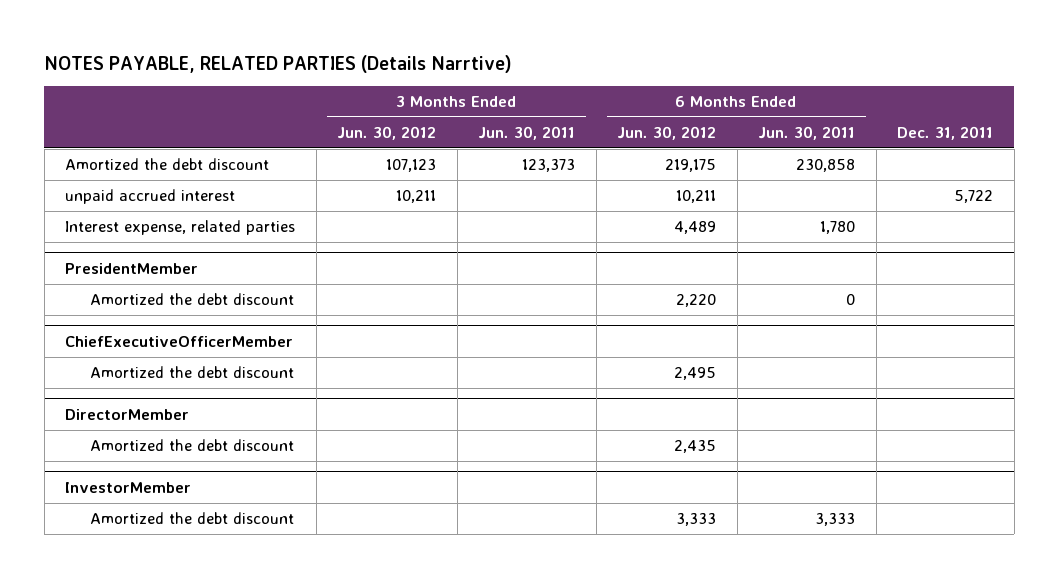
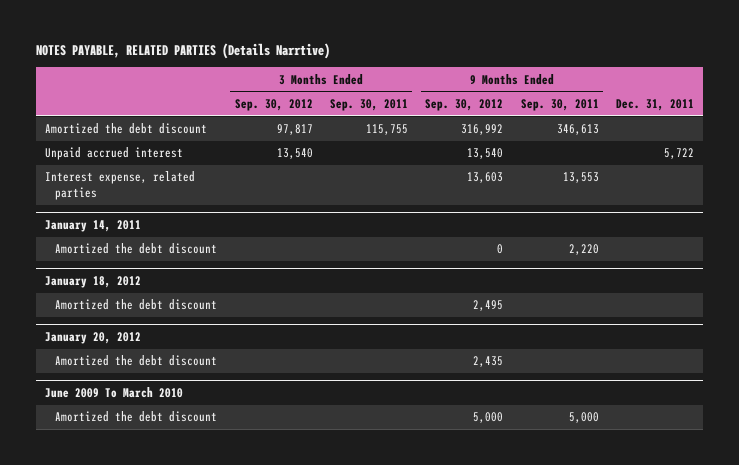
- | 3 Months Ended Jun. 30, 2012 | 3 Months Ended Jun. 30, 2011 | 6 Months Ended Jun. 30, 2012 | 6 Months Ended Jun. 30, 2011 | Dec. 31, 2011
+ | 3 Months Ended Sep. 30, 2012 | 3 Months Ended Sep. 30, 2011 | 9 Months Ended Sep. 30, 2012 | 9 Months Ended Sep. 30, 2011 | Dec. 31, 2011
- unpaid accrued interest | 10,211 | | 10,211 | | 5,722
+ Unpaid accrued interest | 13,540 | | 13,540 | | 5,722
- PresidentMember
- Amortized the debt discount | | | 2,220 | 0 |
- ChiefExecutiveOfficerMember
- Amortized the debt discount | | | 2,495 | |
- DirectorMember
- Amortized the debt discount | | | 2,435 | |
- InvestorMember
- Amortized the debt discount | | | 3,333 | 3,333 |
+ January 14, 2011
+ Amortized the debt discount | | | 0 | 2,220 |
+ January 18, 2012
+ Amortized the debt discount | | | 2,495 | |
+ January 20, 2012
+ Amortized the debt discount | | | 2,435 | |
+ June 2009 To March 2010
+ Amortized the debt discount | | | 5,000 | 5,000 |

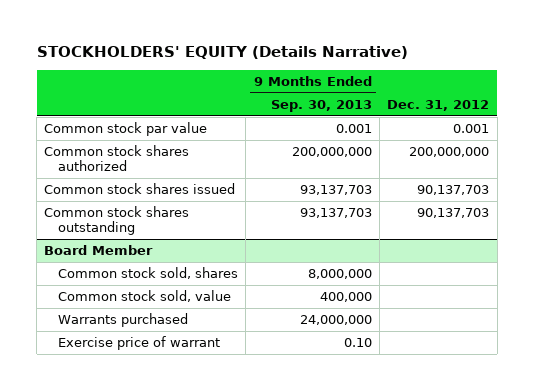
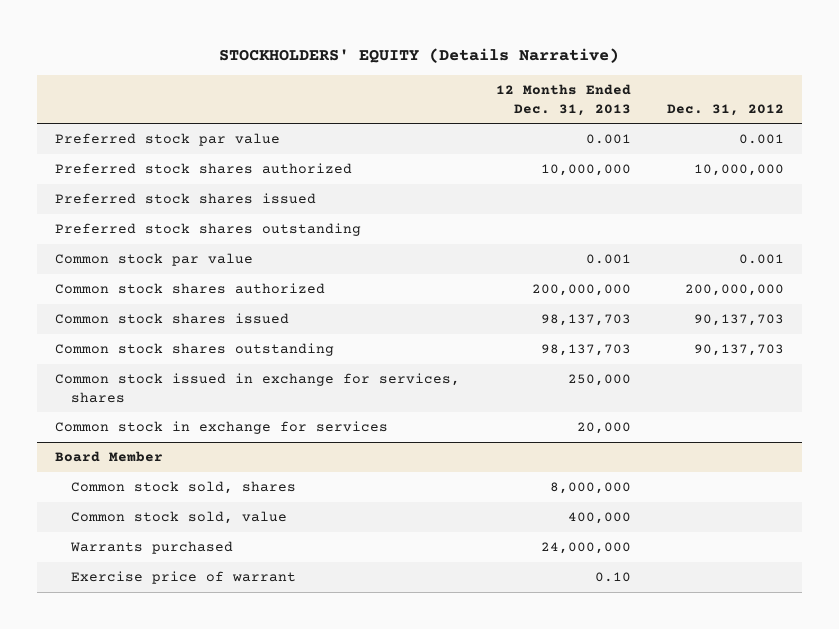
- | 9 Months Ended Sep. 30, 2013 | Dec. 31, 2012
+ | 12 Months Ended Dec. 31, 2013 | Dec. 31, 2012
+ Preferred stock par value | 0.001 | 0.001
+ Preferred stock shares authorized | 10,000,000 | 10,000,000
+ Preferred stock shares issued
+ Preferred stock shares outstanding
+ Common stock issued in exchange for services, shares | 250,000 |
+ Common stock in exchange for services | 20,000 |

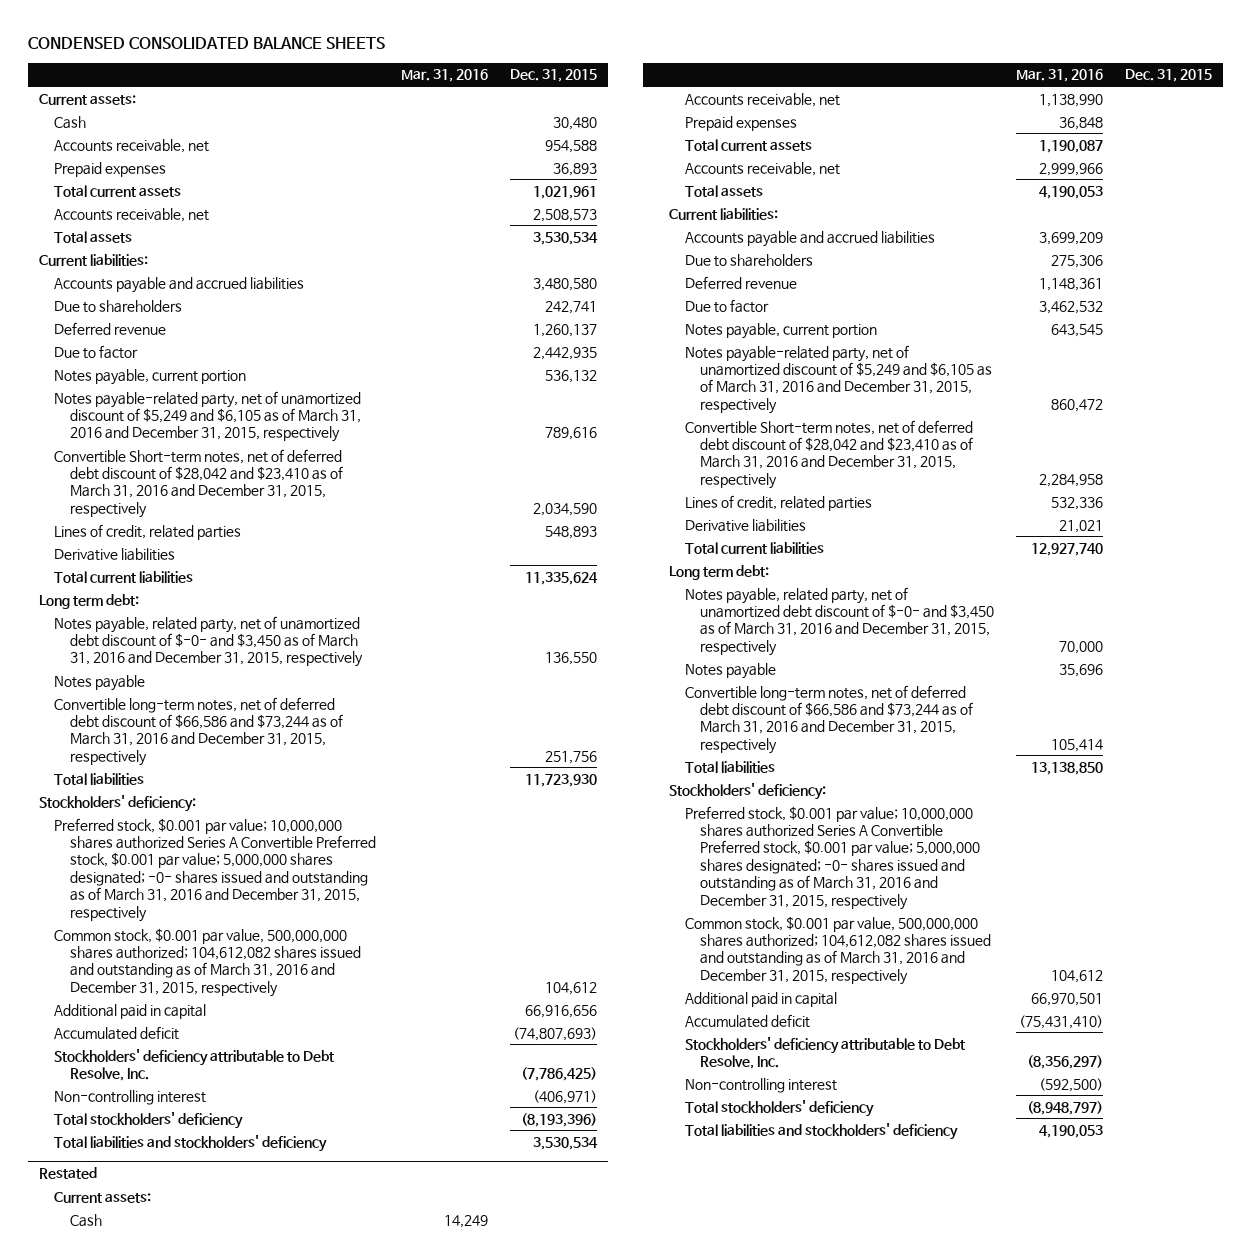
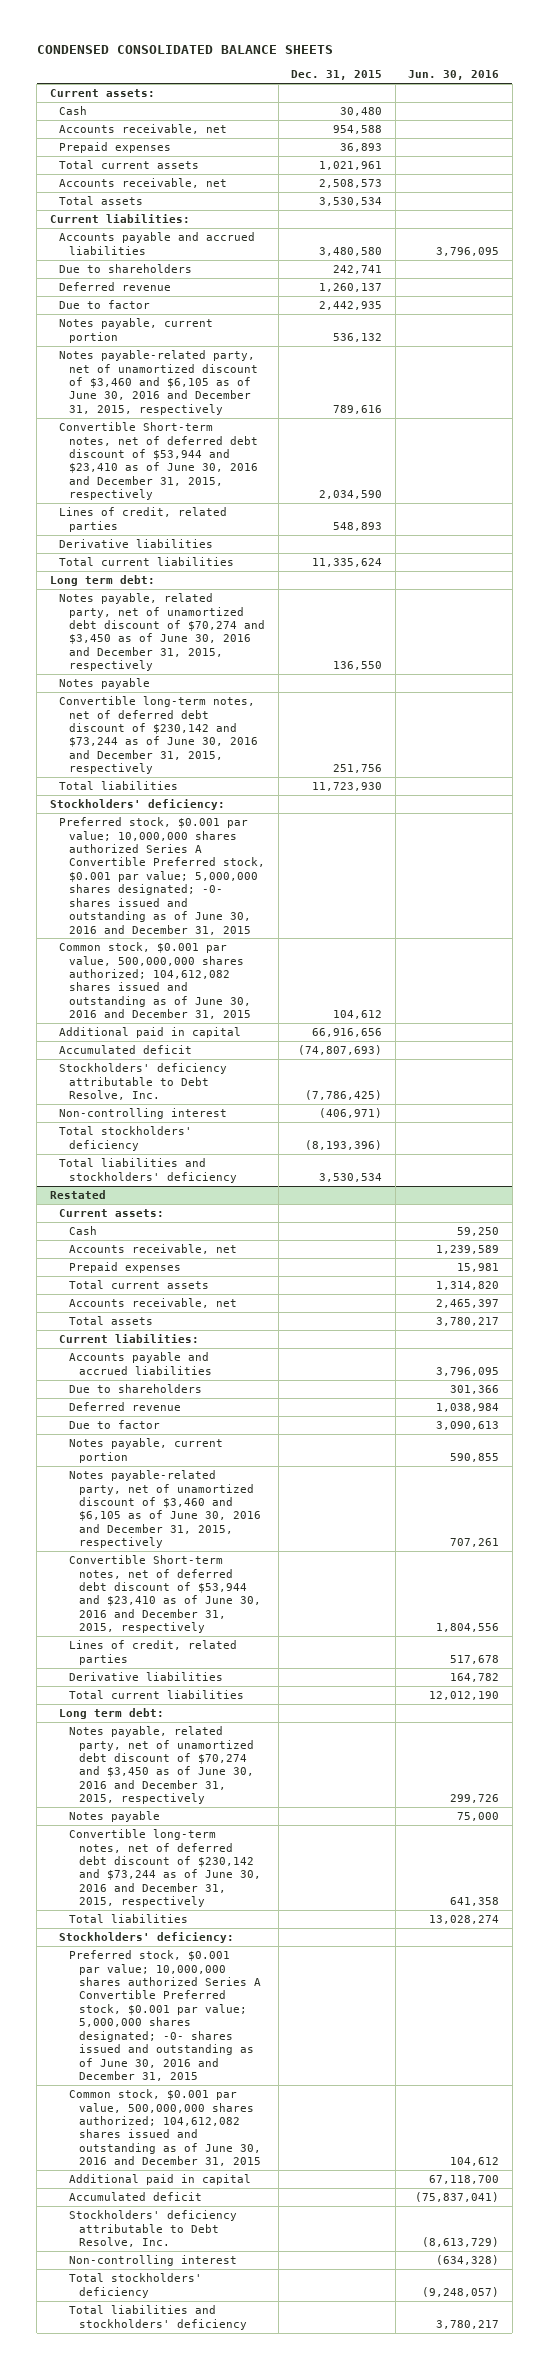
- | Mar. 31, 2016 | Dec. 31, 2015
+ | Dec. 31, 2015 | Jun. 30, 2016
- Notes payable-related party, net of unamortized discount of $5,249 and $6,105 as of March 31, 2016 and December 31, 2015, respectively | | 789,616
- Convertible Short-term notes, net of deferred debt discount of $28,042 and $23,410 as of March 31, 2016 and December 31, 2015, respectively | | 2,034,590
+ Notes payable-related party, net of unamortized discount of $3,460 and $6,105 as of June 30, 2016 and December 31, 2015, respectively | 789,616 |
+ Convertible Short-term notes, net of deferred debt discount of $53,944 and $23,410 as of June 30, 2016 and December 31, 2015, respectively | 2,034,590 |
- Notes payable, related party, net of unamortized debt discount of $-0- and $3,450 as of March 31, 2016 and December 31, 2015, respectively | | 136,550
+ Notes payable, related party, net of unamortized debt discount of $70,274 and $3,450 as of June 30, 2016 and December 31, 2015, respectively | 136,550 |
- Convertible long-term notes, net of deferred debt discount of $66,586 and $73,244 as of March 31, 2016 and December 31, 2015, respectively | | 251,756
+ Convertible long-term notes, net of deferred debt discount of $230,142 and $73,244 as of June 30, 2016 and December 31, 2015, respectively | 251,756 |
- Preferred stock, $0.001 par value; 10,000,000 shares authorized Series A Convertible Preferred stock, $0.001 par value; 5,000,000 shares designated; -0- shares issued and outstanding as of March 31, 2016 and December 31, 2015, respectively
- Common stock, $0.001 par value, 500,000,000 shares authorized; 104,612,082 shares issued and outstanding as of March 31, 2016 and December 31, 2015, respectively | | 104,612
+ Preferred stock, $0.001 par value; 10,000,000 shares authorized Series A Convertible Preferred stock, $0.001 par value; 5,000,000 shares designated; -0- shares issued and outstanding as of June 30, 2016 and December 31, 2015
+ Common stock, $0.001 par value, 500,000,000 shares authorized; 104,612,082 shares issued and outstanding as of June 30, 2016 and December 31, 2015 | 104,612 |
@ Restated
- Notes payable-related party, net of unamortized discount of $5,249 and $6,105 as of March 31, 2016 and December 31, 2015, respectively | 860,472 |
- Convertible Short-term notes, net of deferred debt discount of $28,042 and $23,410 as of March 31, 2016 and December 31, 2015, respectively | 2,284,958 |
+ Notes payable-related party, net of unamortized discount of $3,460 and $6,105 as of June 30, 2016 and December 31, 2015, respectively | | 707,261
+ Convertible Short-term notes, net of deferred debt discount of $53,944 and $23,410 as of June 30, 2016 and December 31, 2015, respectively | | 1,804,556
- Notes payable, related party, net of unamortized debt discount of $-0- and $3,450 as of March 31, 2016 and December 31, 2015, respectively | 70,000 |
+ Notes payable, related party, net of unamortized debt discount of $70,274 and $3,450 as of June 30, 2016 and December 31, 2015, respectively | | 299,726
- Convertible long-term notes, net of deferred debt discount of $66,586 and $73,244 as of March 31, 2016 and December 31, 2015, respectively | 105,414 |
+ Convertible long-term notes, net of deferred debt discount of $230,142 and $73,244 as of June 30, 2016 and December 31, 2015, respectively | | 641,358
- Preferred stock, $0.001 par value; 10,000,000 shares authorized Series A Convertible Preferred stock, $0.001 par value; 5,000,000 shares designated; -0- shares issued and outstanding as of March 31, 2016 and December 31, 2015, respectively
- Common stock, $0.001 par value, 500,000,000 shares authorized; 104,612,082 shares issued and outstanding as of March 31, 2016 and December 31, 2015, respectively | 104,612 |
+ Preferred stock, $0.001 par value; 10,000,000 shares authorized Series A Convertible Preferred stock, $0.001 par value; 5,000,000 shares designated; -0- shares issued and outstanding as of June 30, 2016 and December 31, 2015
+ Common stock, $0.001 par value, 500,000,000 shares authorized; 104,612,082 shares issued and outstanding as of June 30, 2016 and December 31, 2015 | | 104,612

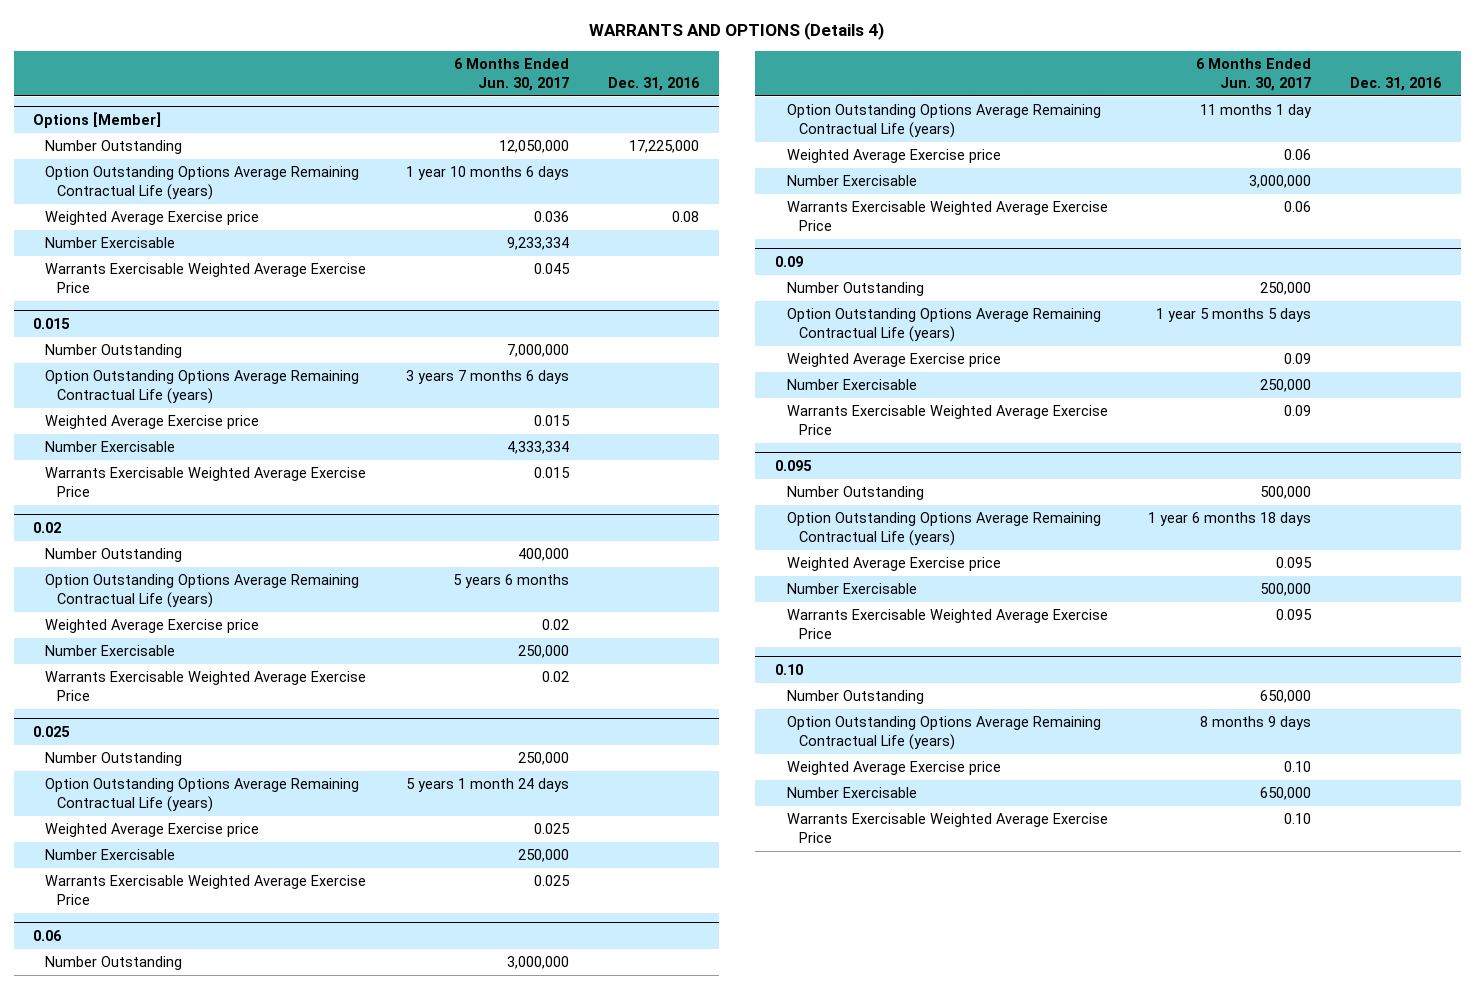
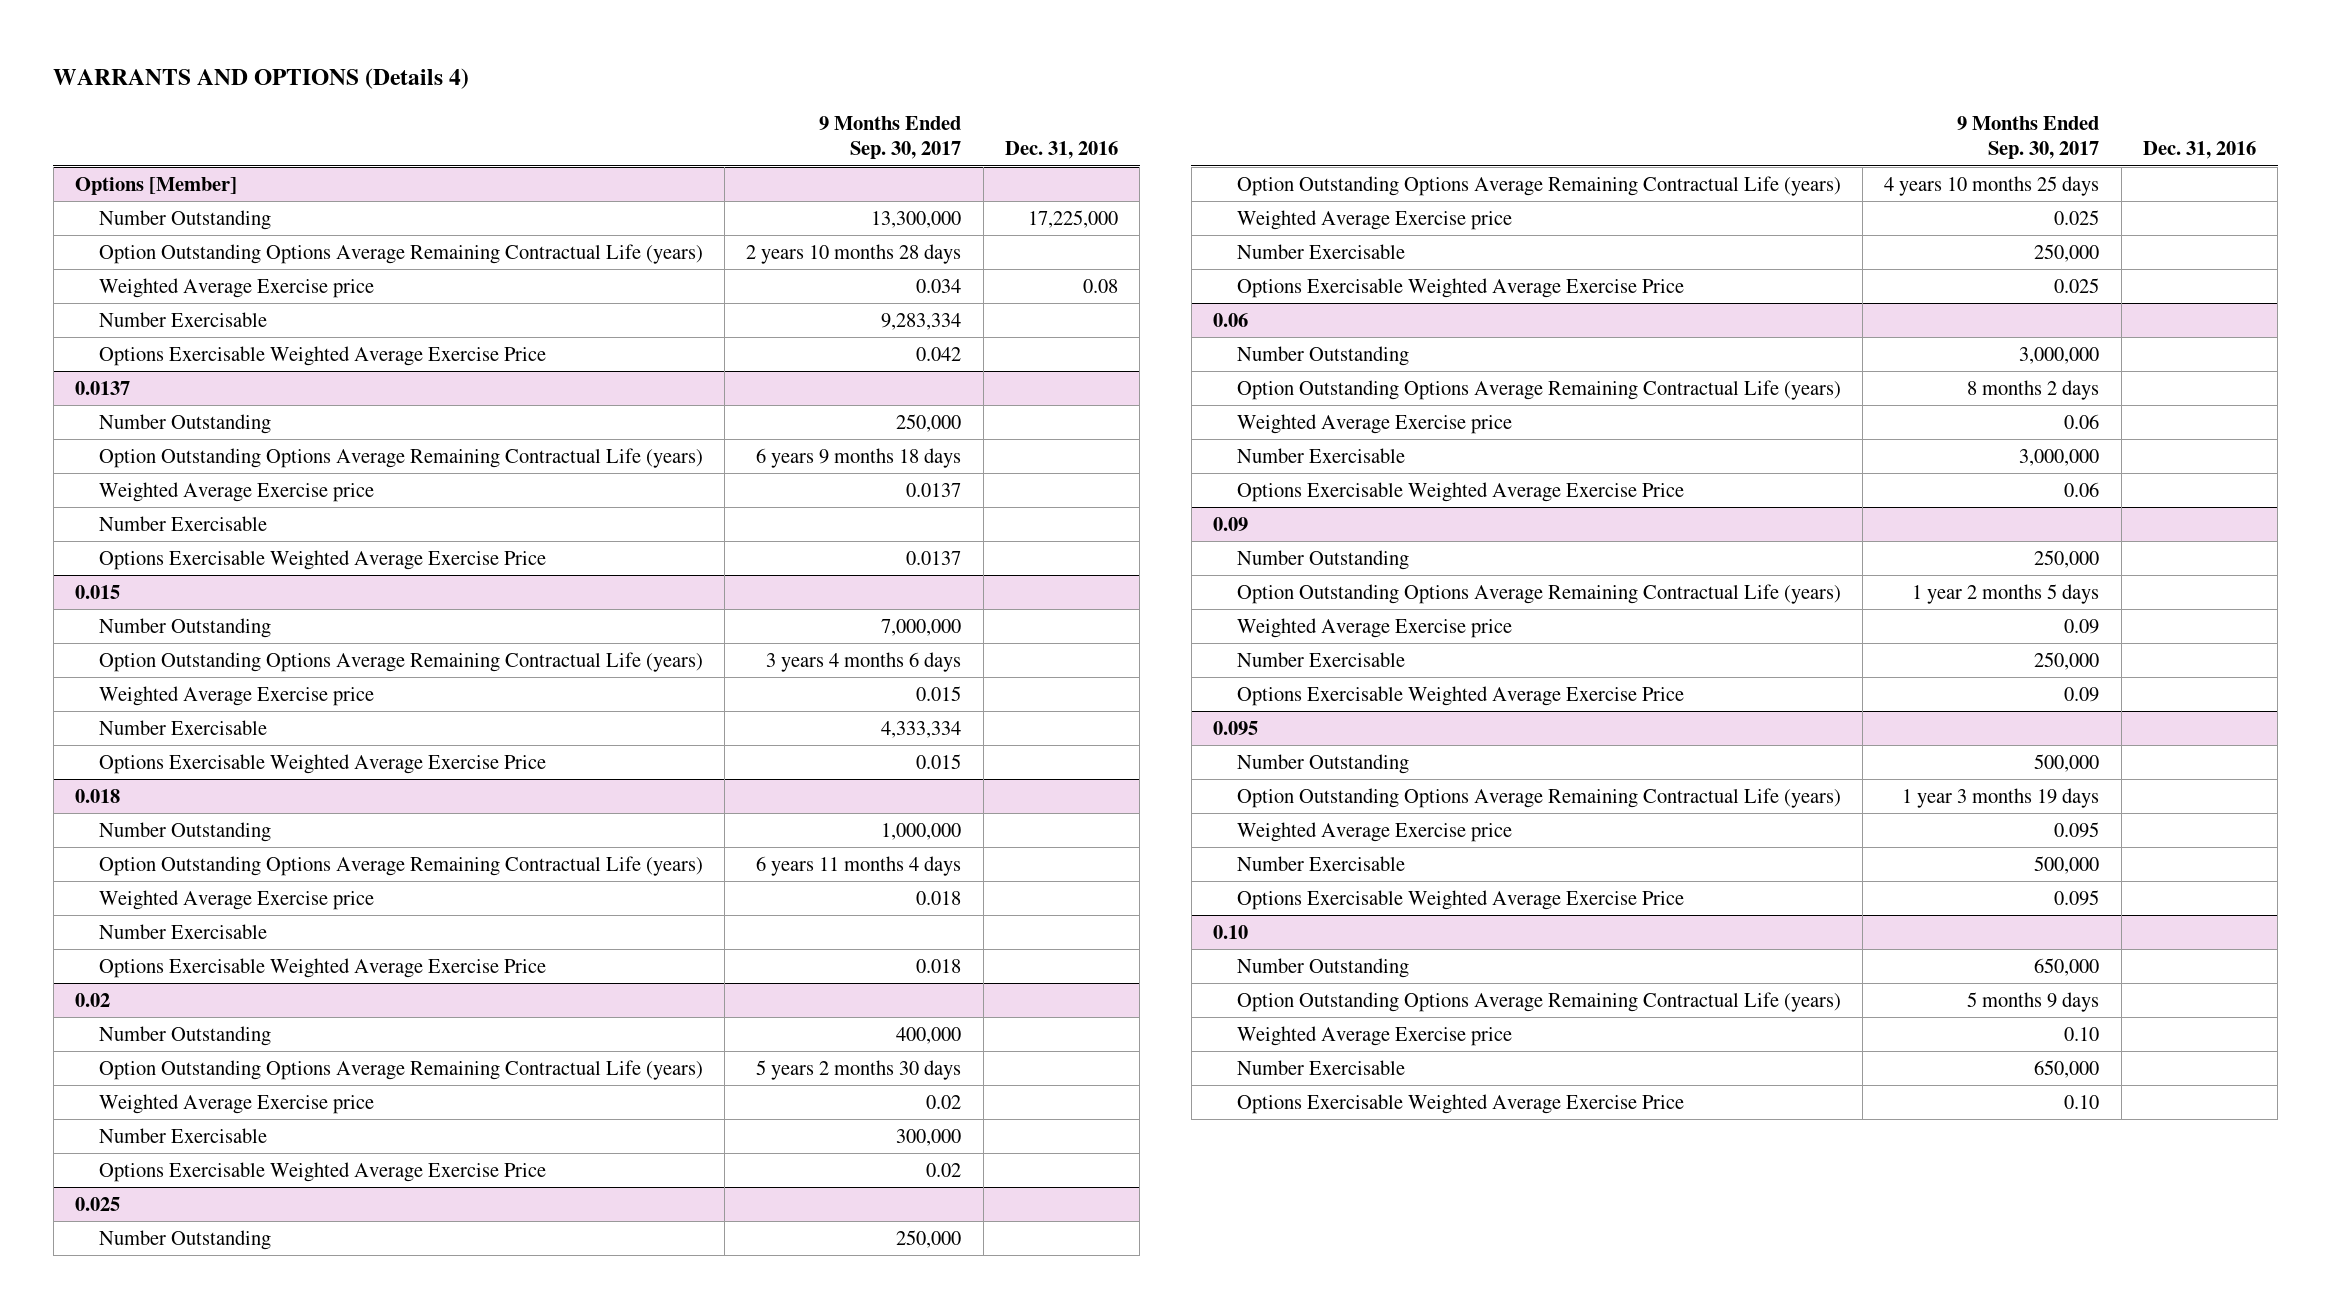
- | 6 Months Ended Jun. 30, 2017 | Dec. 31, 2016
+ | 9 Months Ended Sep. 30, 2017 | Dec. 31, 2016
@ Options [Member]
- Warrants Exercisable Weighted Average Exercise Price | 0.045 |
+ Options Exercisable Weighted Average Exercise Price | 0.042 |
+ 0.0137
+ Number Outstanding | 250,000 |
+ Option Outstanding Options Average Remaining Contractual Life (years) | 6 years 9 months 18 days |
+ Weighted Average Exercise price | 0.0137 |
+ Number Exercisable
+ Options Exercisable Weighted Average Exercise Price | 0.0137 |
@ 0.015
- Warrants Exercisable Weighted Average Exercise Price | 0.015 |
+ Options Exercisable Weighted Average Exercise Price | 0.015 |
+ 0.018
+ Number Outstanding | 1,000,000 |
+ Option Outstanding Options Average Remaining Contractual Life (years) | 6 years 11 months 4 days |
+ Weighted Average Exercise price | 0.018 |
+ Number Exercisable
+ Options Exercisable Weighted Average Exercise Price | 0.018 |
@ 0.02
- Warrants Exercisable Weighted Average Exercise Price | 0.02 |
+ Options Exercisable Weighted Average Exercise Price | 0.02 |
@ 0.025
- Warrants Exercisable Weighted Average Exercise Price | 0.025 |
+ Options Exercisable Weighted Average Exercise Price | 0.025 |
@ 0.06
- Warrants Exercisable Weighted Average Exercise Price | 0.06 |
+ Options Exercisable Weighted Average Exercise Price | 0.06 |
@ 0.09
- Warrants Exercisable Weighted Average Exercise Price | 0.09 |
+ Options Exercisable Weighted Average Exercise Price | 0.09 |
@ 0.095
- Warrants Exercisable Weighted Average Exercise Price | 0.095 |
+ Options Exercisable Weighted Average Exercise Price | 0.095 |
@ 0.10
- Warrants Exercisable Weighted Average Exercise Price | 0.10 |
+ Options Exercisable Weighted Average Exercise Price | 0.10 |

